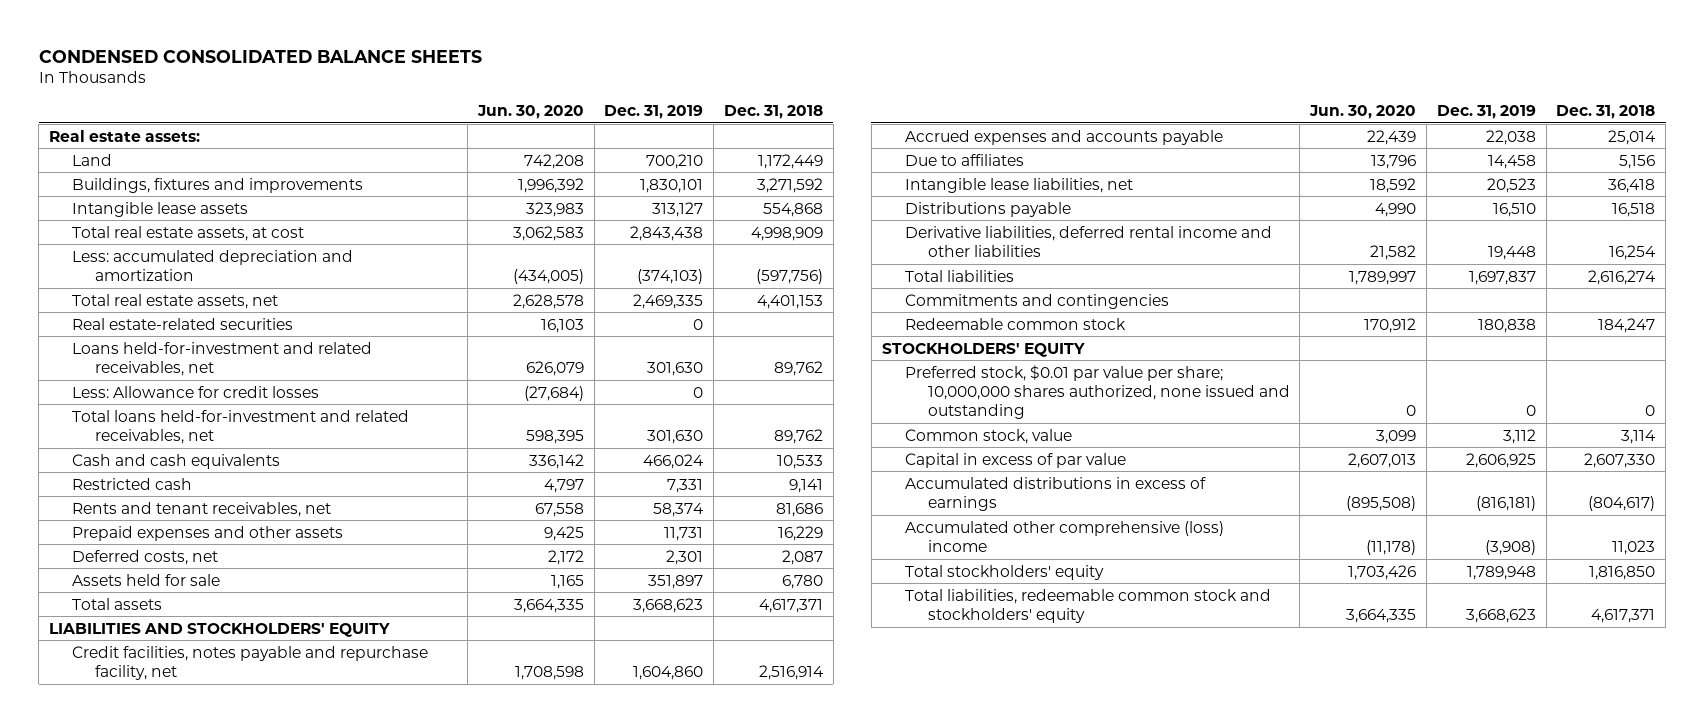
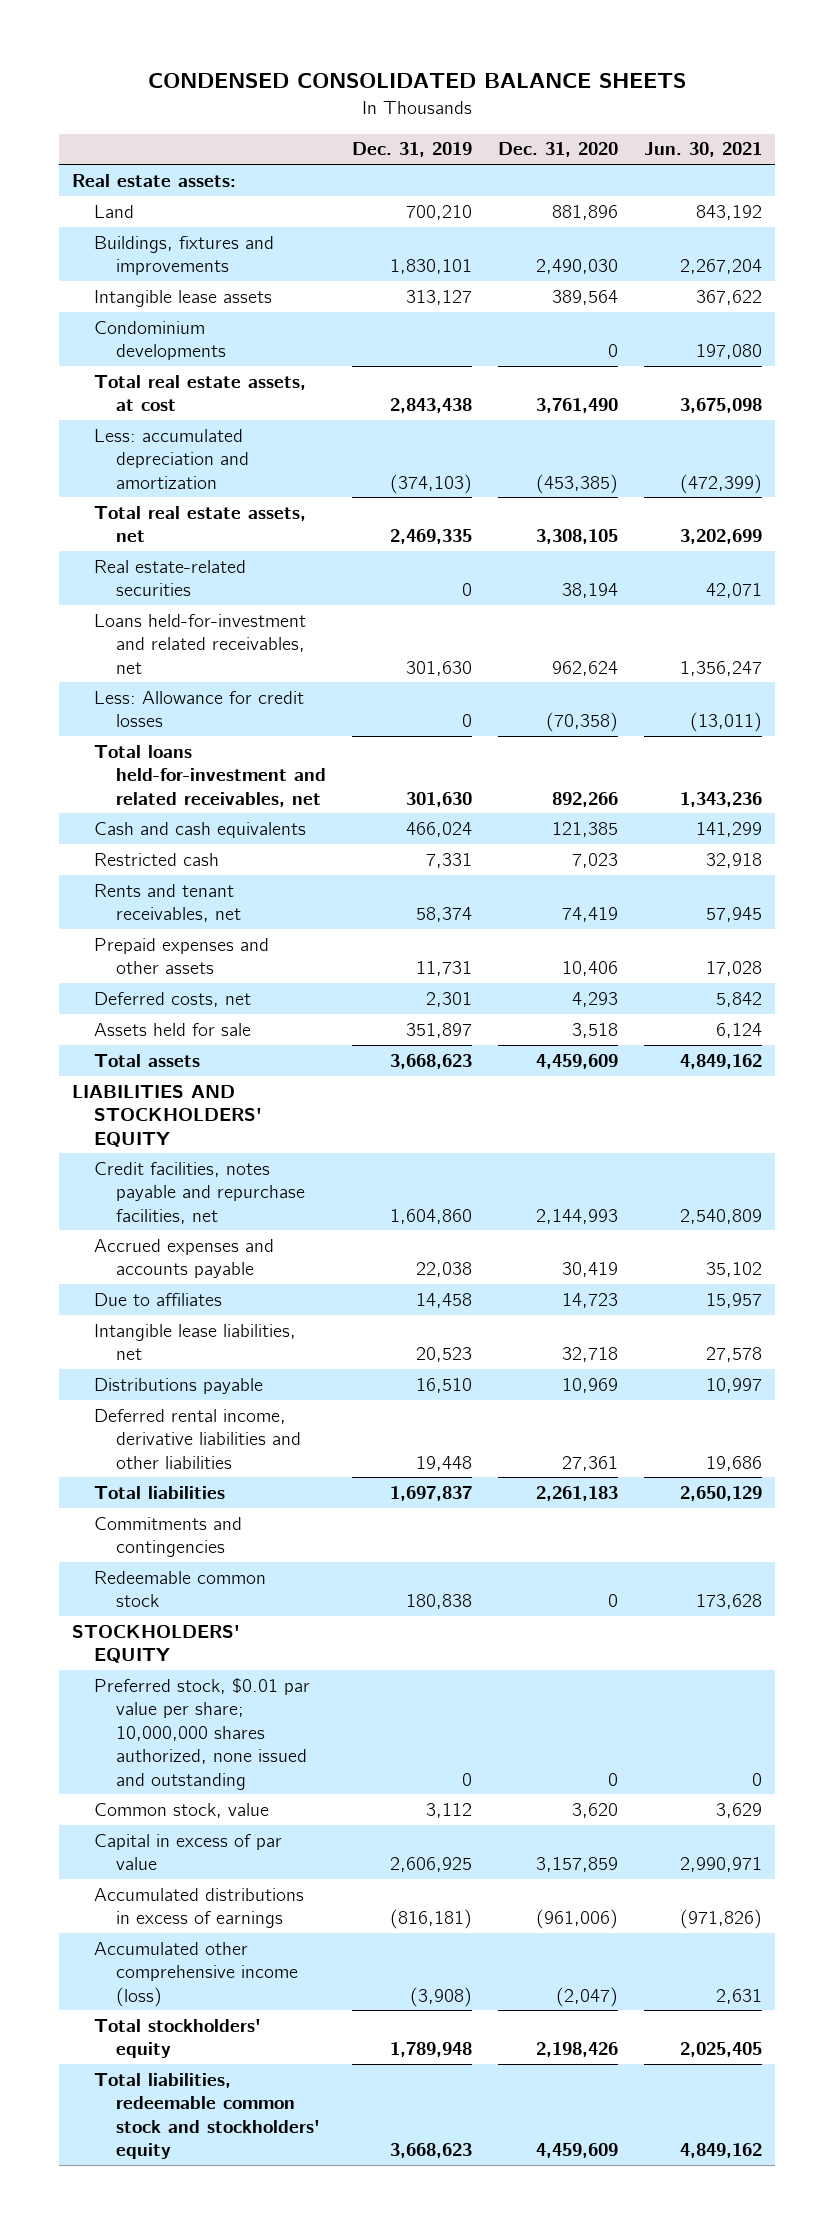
- | Jun. 30, 2020 | Dec. 31, 2019 | Dec. 31, 2018
+ | Dec. 31, 2019 | Dec. 31, 2020 | Jun. 30, 2021
+ Condominium developments | | 0 | 197,080
- Credit facilities, notes payable and repurchase facility, net | 1,708,598 | 1,604,860 | 2,516,914
+ Credit facilities, notes payable and repurchase facilities, net | 1,604,860 | 2,144,993 | 2,540,809
- Derivative liabilities, deferred rental income and other liabilities | 21,582 | 19,448 | 16,254
+ Deferred rental income, derivative liabilities and other liabilities | 19,448 | 27,361 | 19,686
- Accumulated other comprehensive (loss) income | (11,178) | (3,908) | 11,023
+ Accumulated other comprehensive income (loss) | (3,908) | (2,047) | 2,631

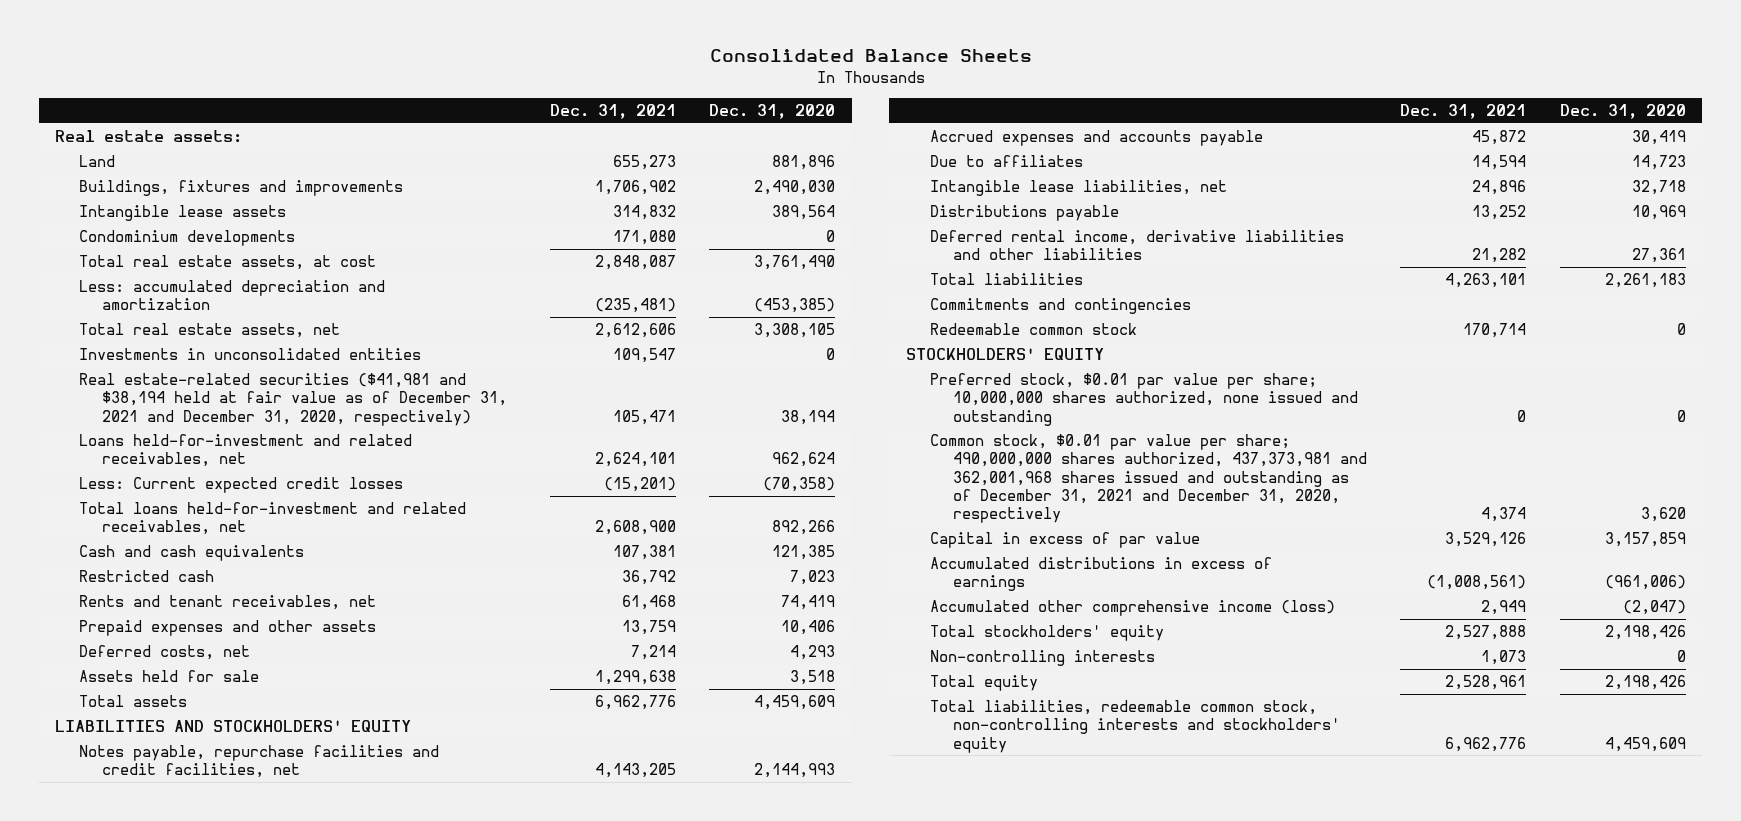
- CONDENSED CONSOLIDATED BALANCE SHEETS
+ Consolidated Balance Sheets
- | Dec. 31, 2019 | Dec. 31, 2020 | Jun. 30, 2021
+ | Dec. 31, 2021 | Dec. 31, 2020
- Real estate-related securities | 0 | 38,194 | 42,071
+ Investments in unconsolidated entities | 109,547 | 0
+ Real estate-related securities ($41,981 and $38,194 held at fair value as of December 31, 2021 and December 31, 2020, respectively) | 105,471 | 38,194
- Less: Allowance for credit losses | 0 | (70,358) | (13,011)
+ Less: Current expected credit losses | (15,201) | (70,358)
- Credit facilities, notes payable and repurchase facilities, net | 1,604,860 | 2,144,993 | 2,540,809
+ Notes payable, repurchase facilities and credit facilities, net | 4,143,205 | 2,144,993
- Common stock, value | 3,112 | 3,620 | 3,629
+ Common stock, $0.01 par value per share; 490,000,000 shares authorized, 437,373,981 and 362,001,968 shares issued and outstanding as of December 31, 2021 and December 31, 2020, respectively | 4,374 | 3,620
- Total liabilities, redeemable common stock and stockholders' equity | 3,668,623 | 4,459,609 | 4,849,162
+ Non-controlling interests | 1,073 | 0
+ Total equity | 2,528,961 | 2,198,426
+ Total liabilities, redeemable common stock, non-controlling interests and stockholders' equity | 6,962,776 | 4,459,609

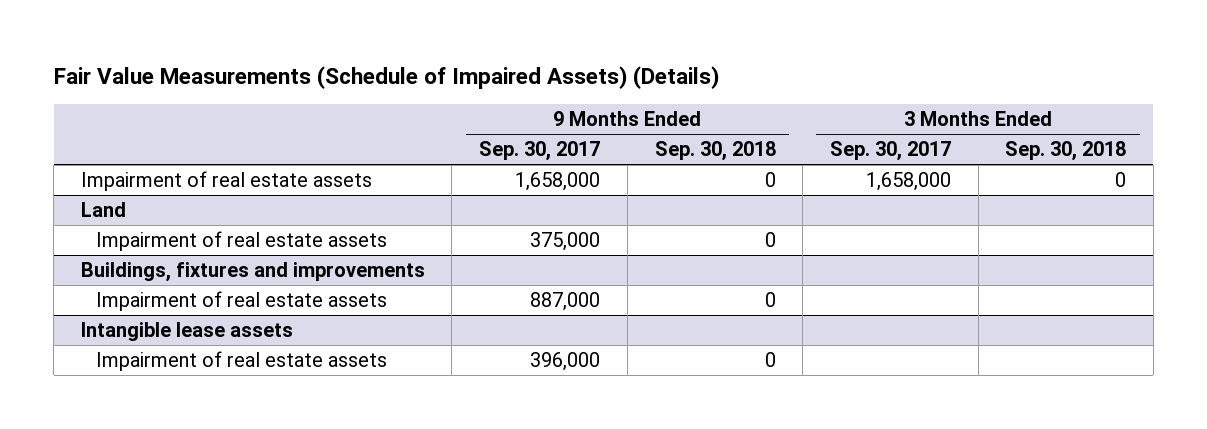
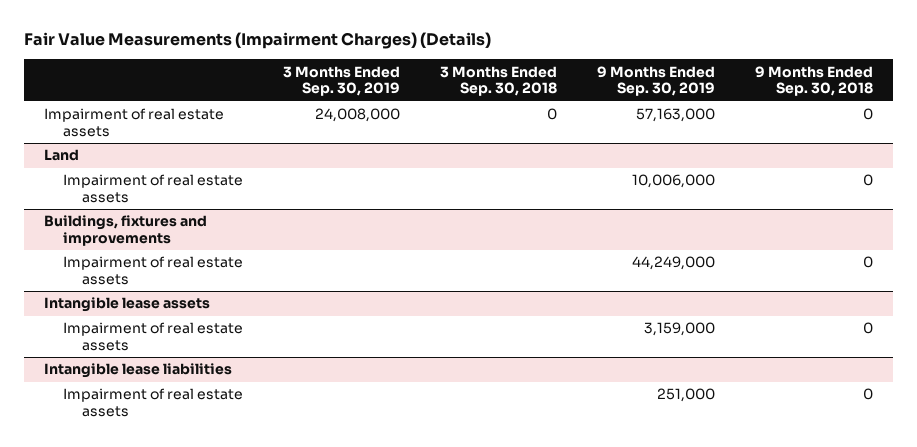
- Fair Value Measurements (Schedule of Impaired Assets) (Details)
+ Fair Value Measurements (Impairment Charges) (Details)
- | 9 Months Ended Sep. 30, 2017 | 9 Months Ended Sep. 30, 2018 | 3 Months Ended Sep. 30, 2017 | 3 Months Ended Sep. 30, 2018
+ | 3 Months Ended Sep. 30, 2019 | 3 Months Ended Sep. 30, 2018 | 9 Months Ended Sep. 30, 2019 | 9 Months Ended Sep. 30, 2018
+ Intangible lease liabilities
+ Impairment of real estate assets | | | 251,000 | 0

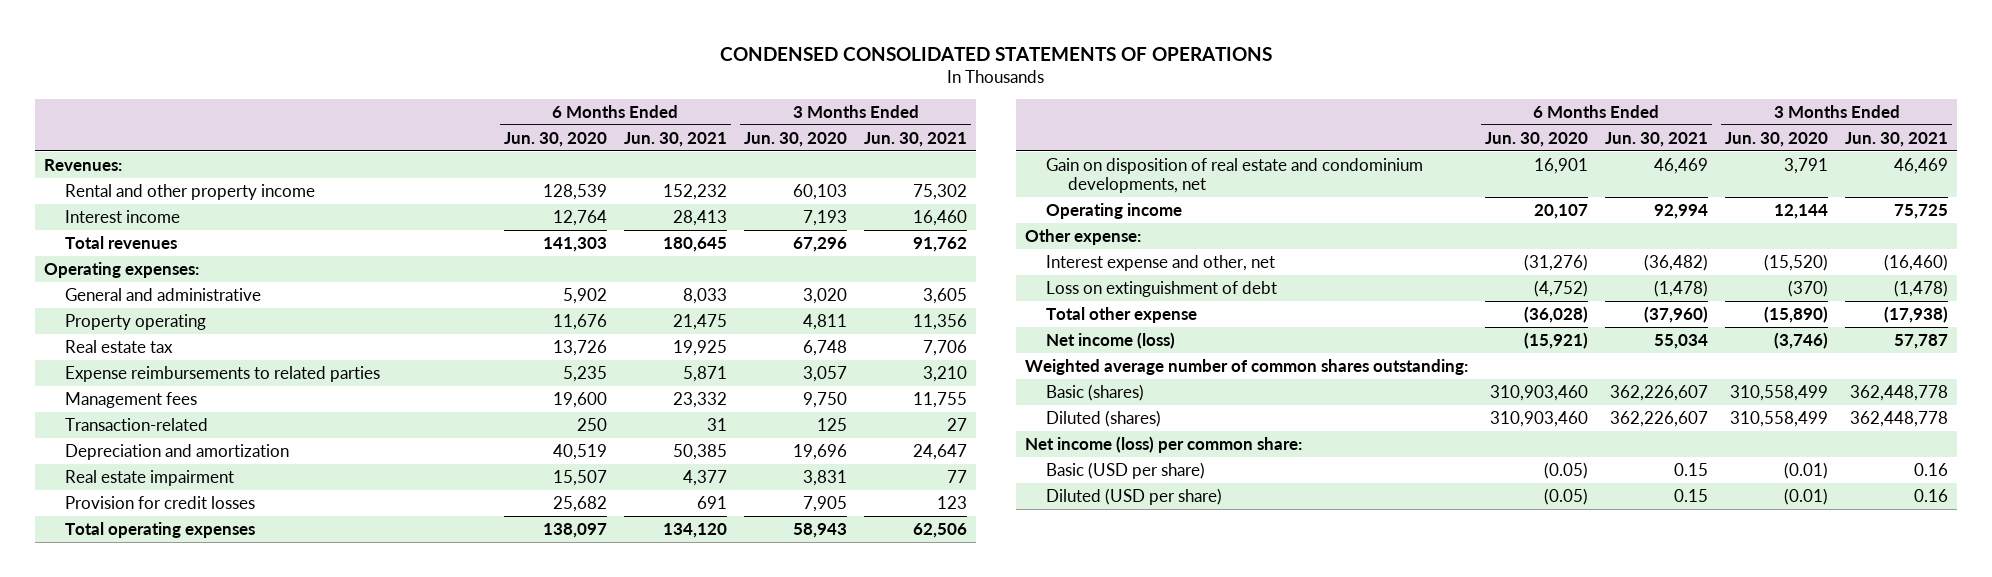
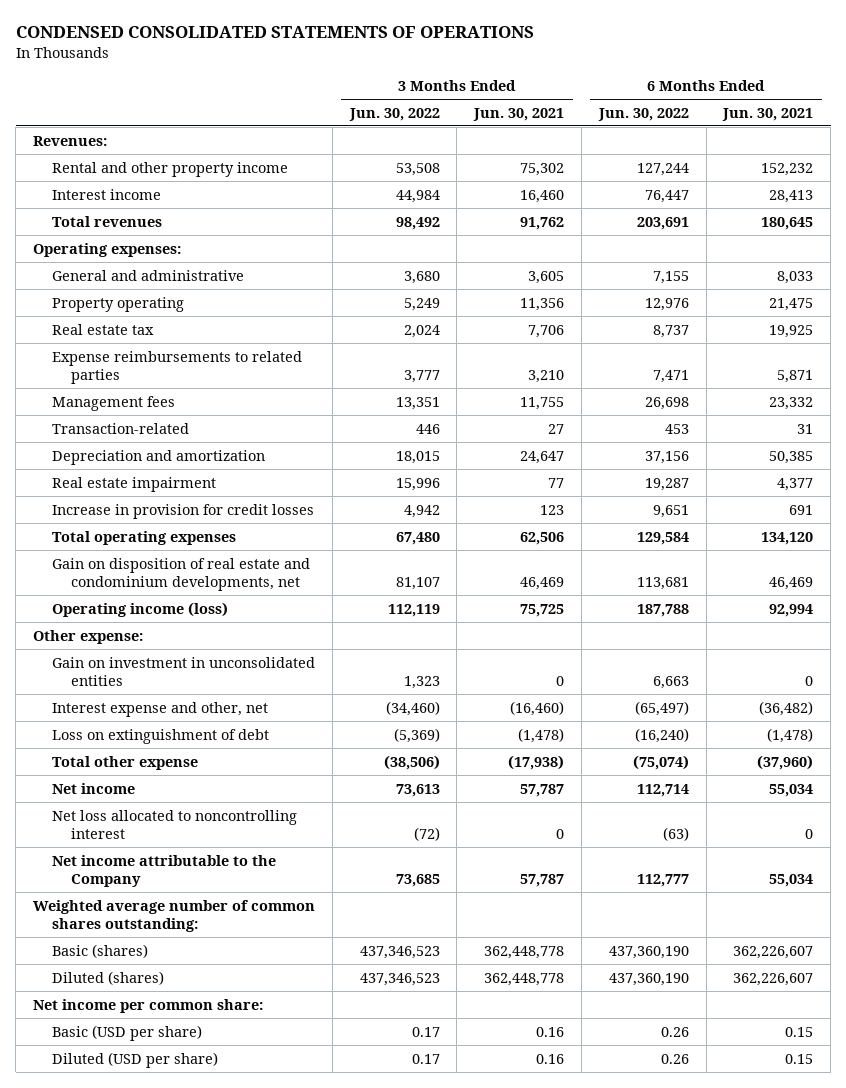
- | 6 Months Ended Jun. 30, 2020 | 6 Months Ended Jun. 30, 2021 | 3 Months Ended Jun. 30, 2020 | 3 Months Ended Jun. 30, 2021
+ | 3 Months Ended Jun. 30, 2022 | 3 Months Ended Jun. 30, 2021 | 6 Months Ended Jun. 30, 2022 | 6 Months Ended Jun. 30, 2021
- Provision for credit losses | 25,682 | 691 | 7,905 | 123
+ Increase in provision for credit losses | 4,942 | 123 | 9,651 | 691
- Operating income | 20,107 | 92,994 | 12,144 | 75,725
+ Operating income (loss) | 112,119 | 75,725 | 187,788 | 92,994
+ Gain on investment in unconsolidated entities | 1,323 | 0 | 6,663 | 0
- Net income (loss) | (15,921) | 55,034 | (3,746) | 57,787
+ Net income | 73,613 | 57,787 | 112,714 | 55,034
+ Net loss allocated to noncontrolling interest | (72) | 0 | (63) | 0
+ Net income attributable to the Company | 73,685 | 57,787 | 112,777 | 55,034
- Net income (loss) per common share:
+ Net income per common share:

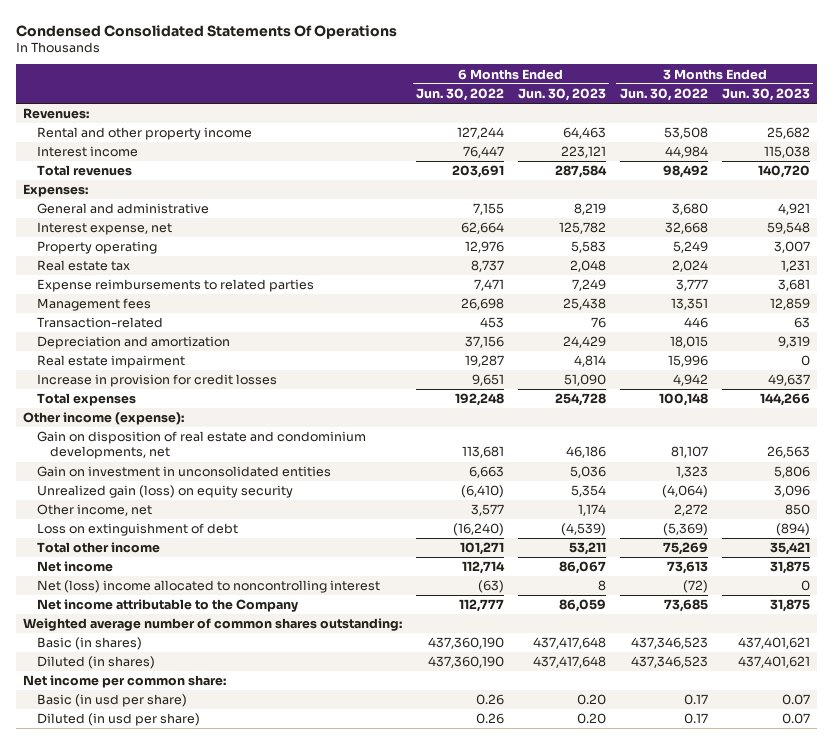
- CONDENSED CONSOLIDATED STATEMENTS OF OPERATIONS
+ Condensed Consolidated Statements Of Operations
- | 3 Months Ended Jun. 30, 2022 | 3 Months Ended Jun. 30, 2021 | 6 Months Ended Jun. 30, 2022 | 6 Months Ended Jun. 30, 2021
+ | 6 Months Ended Jun. 30, 2022 | 6 Months Ended Jun. 30, 2023 | 3 Months Ended Jun. 30, 2022 | 3 Months Ended Jun. 30, 2023
- Operating expenses:
+ Expenses:
+ Interest expense, net | 62,664 | 125,782 | 32,668 | 59,548
- Total operating expenses | 67,480 | 62,506 | 129,584 | 134,120
+ Total expenses | 192,248 | 254,728 | 100,148 | 144,266
+ Other income (expense):
- Operating income (loss) | 112,119 | 75,725 | 187,788 | 92,994
- Other expense:
- Interest expense and other, net | (34,460) | (16,460) | (65,497) | (36,482)
+ Unrealized gain (loss) on equity security | (6,410) | 5,354 | (4,064) | 3,096
+ Other income, net | 3,577 | 1,174 | 2,272 | 850
- Total other expense | (38,506) | (17,938) | (75,074) | (37,960)
+ Total other income | 101,271 | 53,211 | 75,269 | 35,421
- Net loss allocated to noncontrolling interest | (72) | 0 | (63) | 0
+ Net (loss) income allocated to noncontrolling interest | (63) | 8 | (72) | 0
- Basic (shares) | 437,346,523 | 362,448,778 | 437,360,190 | 362,226,607
- Diluted (shares) | 437,346,523 | 362,448,778 | 437,360,190 | 362,226,607
+ Basic (in shares) | 437,360,190 | 437,417,648 | 437,346,523 | 437,401,621
+ Diluted (in shares) | 437,360,190 | 437,417,648 | 437,346,523 | 437,401,621
- Basic (USD per share) | 0.17 | 0.16 | 0.26 | 0.15
- Diluted (USD per share) | 0.17 | 0.16 | 0.26 | 0.15
+ Basic (in usd per share) | 0.26 | 0.20 | 0.17 | 0.07
+ Diluted (in usd per share) | 0.26 | 0.20 | 0.17 | 0.07

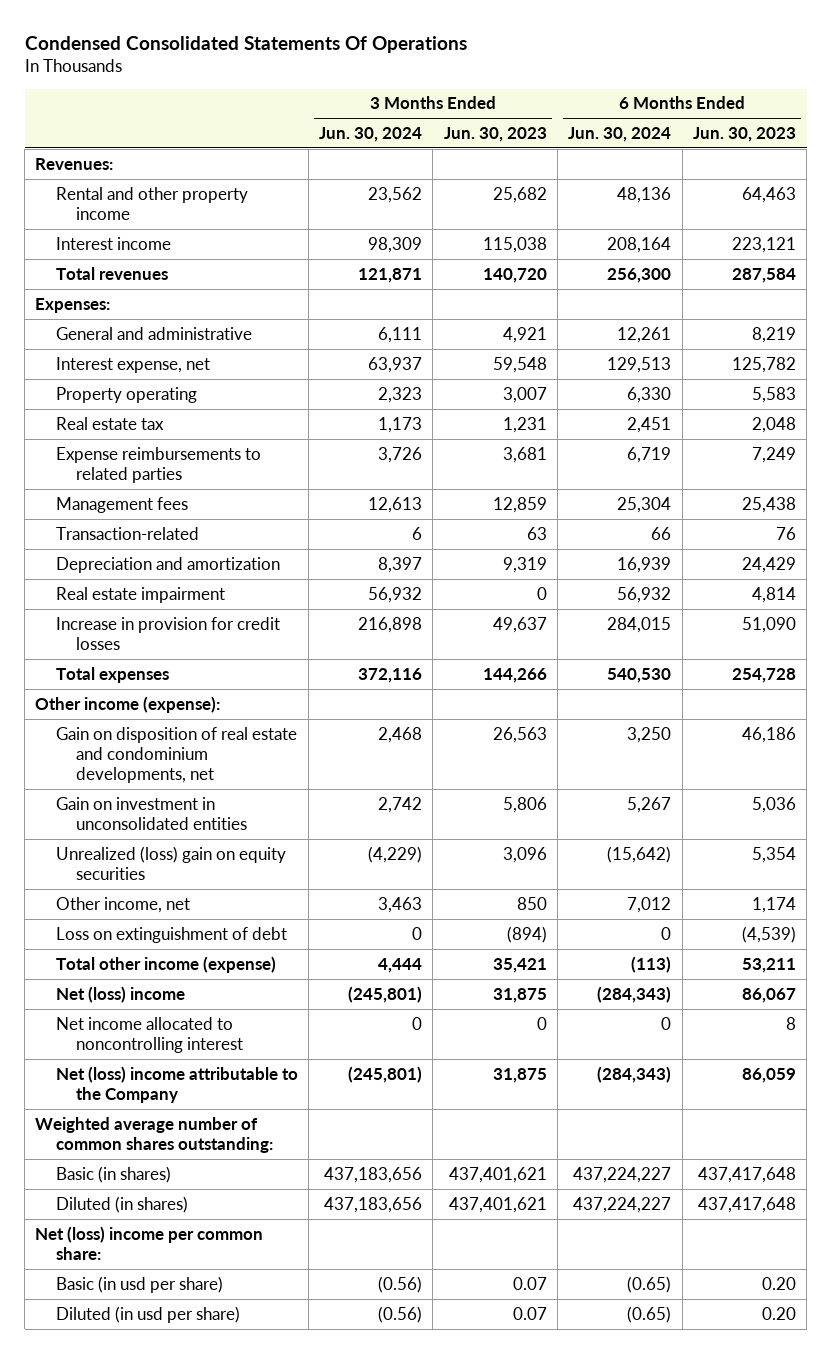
- | 6 Months Ended Jun. 30, 2022 | 6 Months Ended Jun. 30, 2023 | 3 Months Ended Jun. 30, 2022 | 3 Months Ended Jun. 30, 2023
+ | 3 Months Ended Jun. 30, 2024 | 3 Months Ended Jun. 30, 2023 | 6 Months Ended Jun. 30, 2024 | 6 Months Ended Jun. 30, 2023
- Unrealized gain (loss) on equity security | (6,410) | 5,354 | (4,064) | 3,096
+ Unrealized (loss) gain on equity securities | (4,229) | 3,096 | (15,642) | 5,354
- Total other income | 101,271 | 53,211 | 75,269 | 35,421
- Net income | 112,714 | 86,067 | 73,613 | 31,875
- Net (loss) income allocated to noncontrolling interest | (63) | 8 | (72) | 0
- Net income attributable to the Company | 112,777 | 86,059 | 73,685 | 31,875
+ Total other income (expense) | 4,444 | 35,421 | (113) | 53,211
+ Net (loss) income | (245,801) | 31,875 | (284,343) | 86,067
+ Net income allocated to noncontrolling interest | 0 | 0 | 0 | 8
+ Net (loss) income attributable to the Company | (245,801) | 31,875 | (284,343) | 86,059
- Net income per common share:
+ Net (loss) income per common share:

